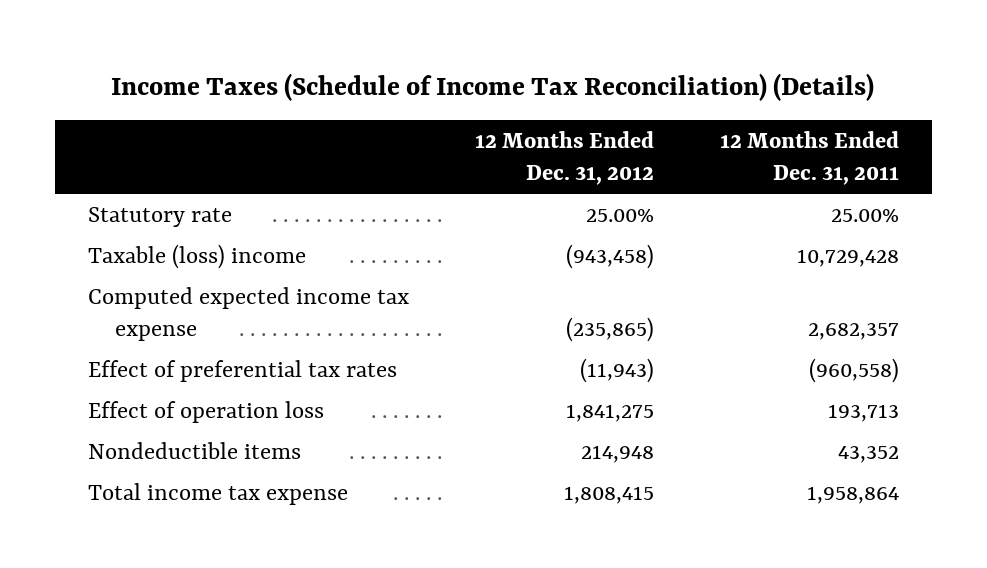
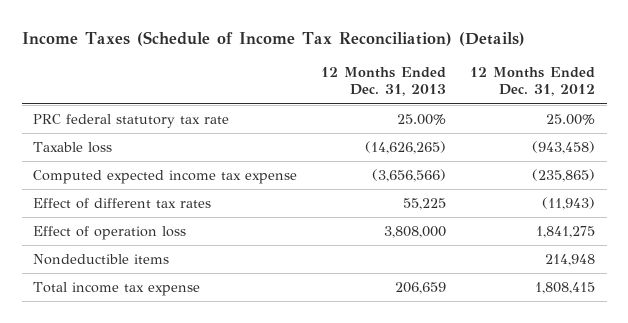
- | 12 Months Ended Dec. 31, 2012 | 12 Months Ended Dec. 31, 2011
+ | 12 Months Ended Dec. 31, 2013 | 12 Months Ended Dec. 31, 2012
- Statutory rate | 25.00% | 25.00%
- Taxable (loss) income | (943,458) | 10,729,428
+ PRC federal statutory tax rate | 25.00% | 25.00%
+ Taxable loss | (14,626,265) | (943,458)
- Effect of preferential tax rates | (11,943) | (960,558)
+ Effect of different tax rates | 55,225 | (11,943)

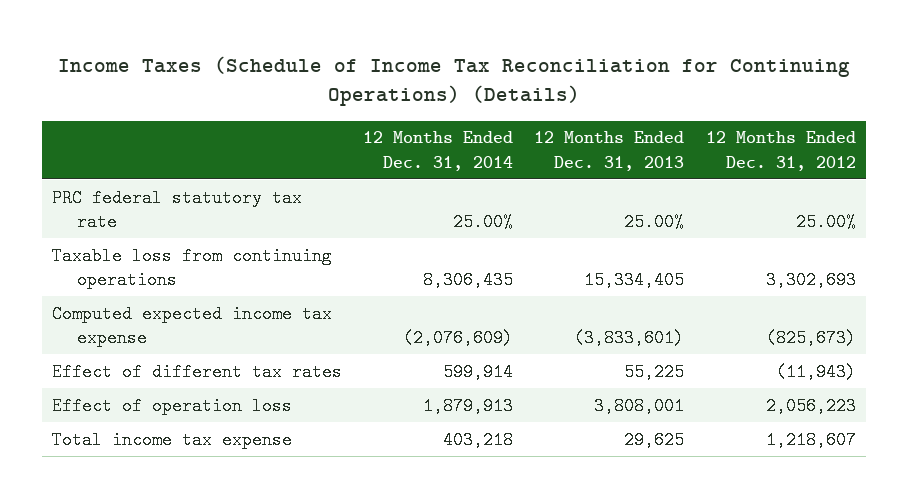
- Income Taxes (Schedule of Income Tax Reconciliation) (Details)
+ Income Taxes (Schedule of Income Tax Reconciliation for Continuing Operations) (Details)
- | 12 Months Ended Dec. 31, 2013 | 12 Months Ended Dec. 31, 2012
+ | 12 Months Ended Dec. 31, 2014 | 12 Months Ended Dec. 31, 2013 | 12 Months Ended Dec. 31, 2012
- Taxable loss | (14,626,265) | (943,458)
- Computed expected income tax expense | (3,656,566) | (235,865)
+ Taxable loss from continuing operations | 8,306,435 | 15,334,405 | 3,302,693
+ Computed expected income tax expense | (2,076,609) | (3,833,601) | (825,673)
- Effect of operation loss | 3,808,000 | 1,841,275
- Nondeductible items | | 214,948
- Total income tax expense | 206,659 | 1,808,415
+ Effect of operation loss | 1,879,913 | 3,808,001 | 2,056,223
+ Total income tax expense | 403,218 | 29,625 | 1,218,607

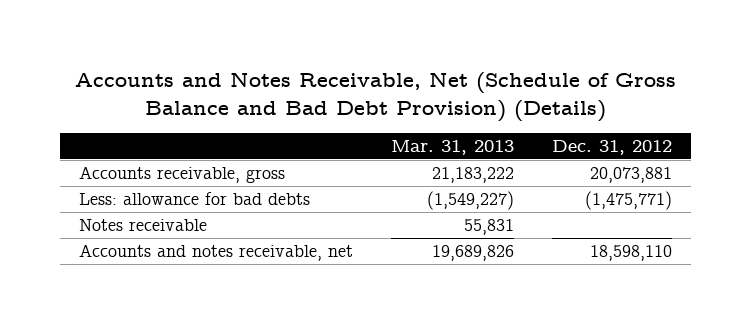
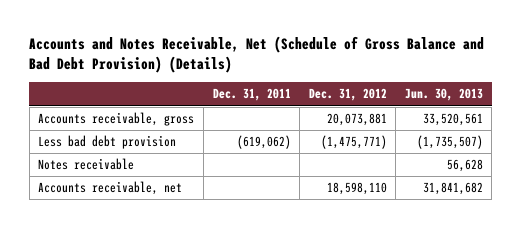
- | Mar. 31, 2013 | Dec. 31, 2012
+ | Dec. 31, 2011 | Dec. 31, 2012 | Jun. 30, 2013
- Less: allowance for bad debts | (1,549,227) | (1,475,771)
+ Less bad debt provision | (619,062) | (1,475,771) | (1,735,507)
- Accounts and notes receivable, net | 19,689,826 | 18,598,110
+ Accounts receivable, net | | 18,598,110 | 31,841,682

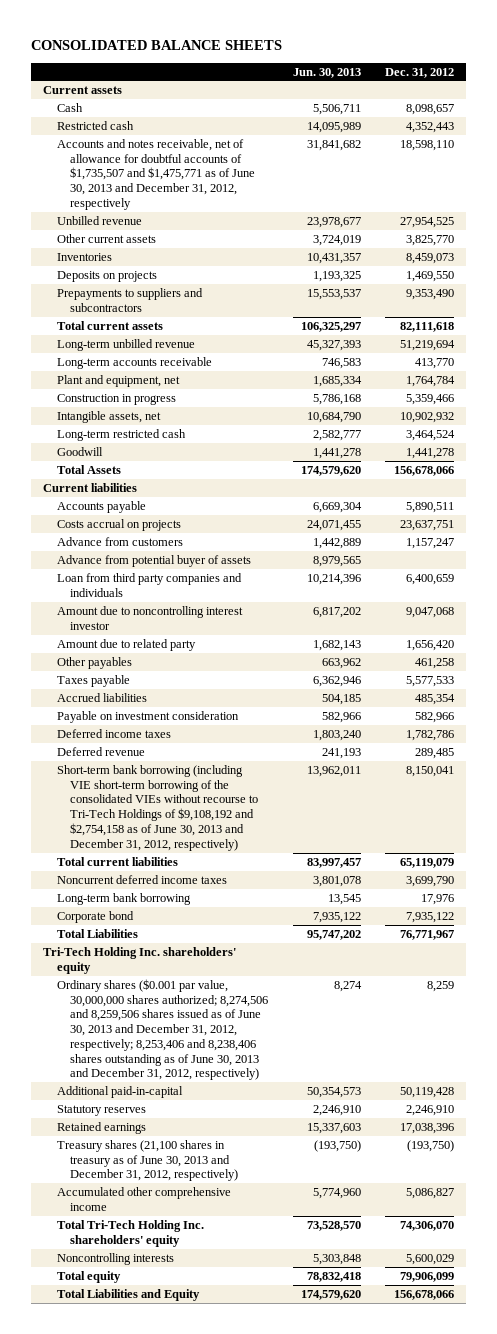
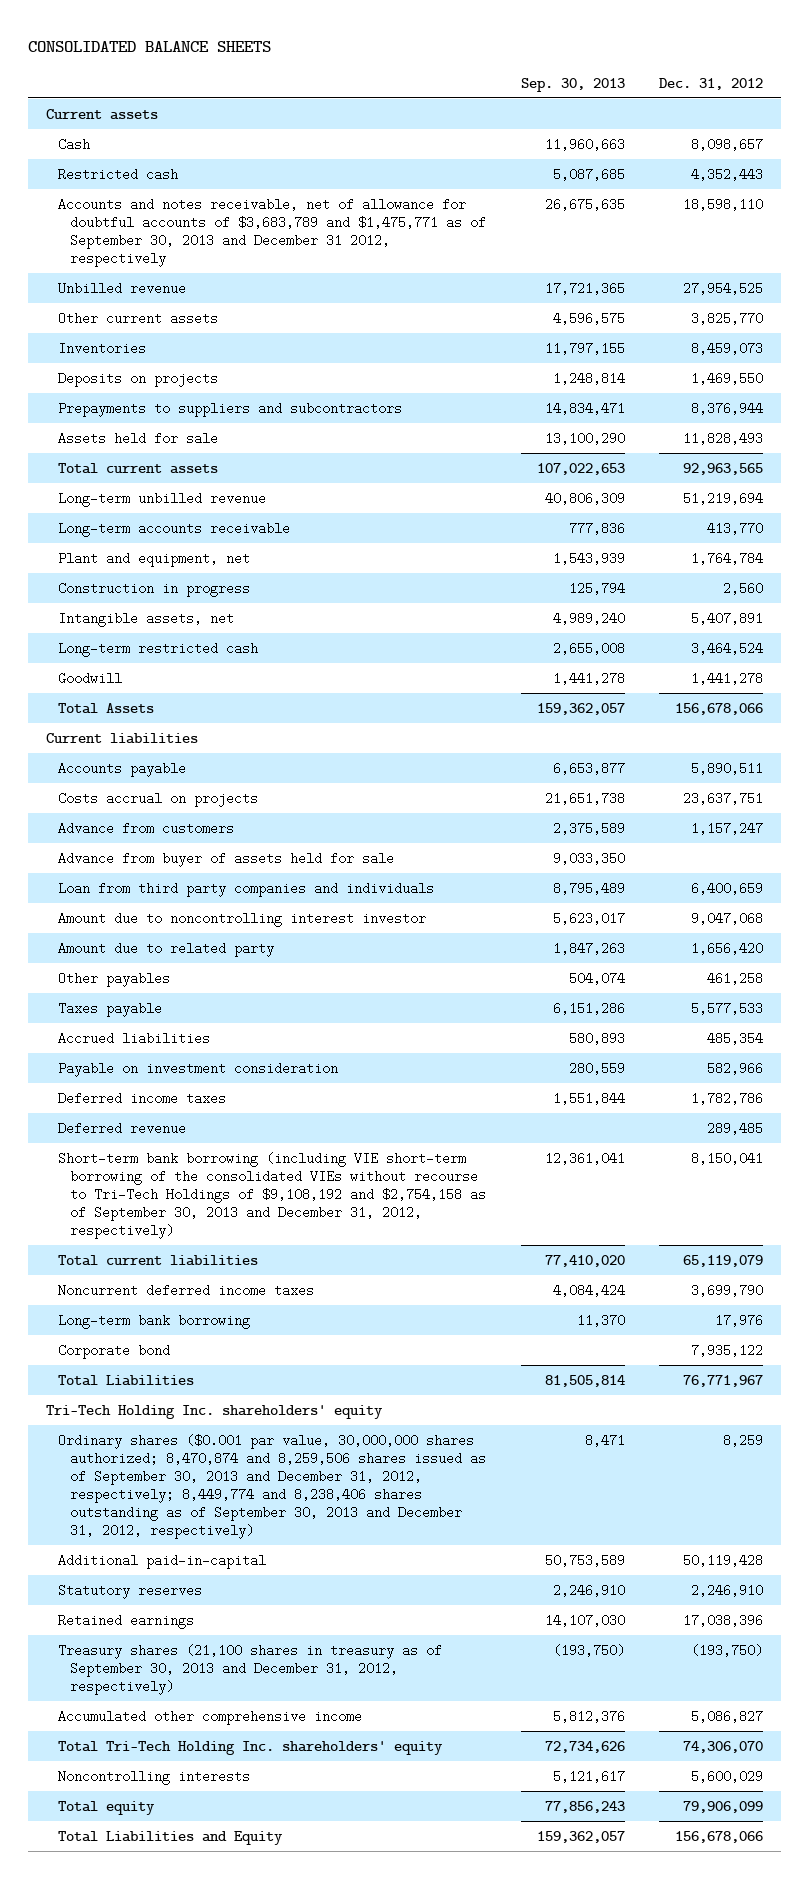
- | Jun. 30, 2013 | Dec. 31, 2012
+ | Sep. 30, 2013 | Dec. 31, 2012
- Accounts and notes receivable, net of allowance for doubtful accounts of $1,735,507 and $1,475,771 as of June 30, 2013 and December 31, 2012, respectively | 31,841,682 | 18,598,110
+ Accounts and notes receivable, net of allowance for doubtful accounts of $3,683,789 and $1,475,771 as of September 30, 2013 and December 31 2012, respectively | 26,675,635 | 18,598,110
- Prepayments to suppliers and subcontractors | 15,553,537 | 9,353,490
- Total current assets | 106,325,297 | 82,111,618
+ Prepayments to suppliers and subcontractors | 14,834,471 | 8,376,944
+ Assets held for sale | 13,100,290 | 11,828,493
+ Total current assets | 107,022,653 | 92,963,565
- Construction in progress | 5,786,168 | 5,359,466
- Intangible assets, net | 10,684,790 | 10,902,932
+ Construction in progress | 125,794 | 2,560
+ Intangible assets, net | 4,989,240 | 5,407,891
- Advance from potential buyer of assets | 8,979,565 |
+ Advance from buyer of assets held for sale | 9,033,350 |
- Short-term bank borrowing (including VIE short-term borrowing of the consolidated VIEs without recourse to Tri-Tech Holdings of $9,108,192 and $2,754,158 as of June 30, 2013 and December 31, 2012, respectively) | 13,962,011 | 8,150,041
+ Short-term bank borrowing (including VIE short-term borrowing of the consolidated VIEs without recourse to Tri-Tech Holdings of $9,108,192 and $2,754,158 as of September 30, 2013 and December 31, 2012, respectively) | 12,361,041 | 8,150,041
- Ordinary shares ($0.001 par value, 30,000,000 shares authorized; 8,274,506 and 8,259,506 shares issued as of June 30, 2013 and December 31, 2012, respectively; 8,253,406 and 8,238,406 shares outstanding as of June 30, 2013 and December 31, 2012, respectively) | 8,274 | 8,259
+ Ordinary shares ($0.001 par value, 30,000,000 shares authorized; 8,470,874 and 8,259,506 shares issued as of September 30, 2013 and December 31, 2012, respectively; 8,449,774 and 8,238,406 shares outstanding as of September 30, 2013 and December 31, 2012, respectively) | 8,471 | 8,259
- Treasury shares (21,100 shares in treasury as of June 30, 2013 and December 31, 2012, respectively) | (193,750) | (193,750)
+ Treasury shares (21,100 shares in treasury as of September 30, 2013 and December 31, 2012, respectively) | (193,750) | (193,750)

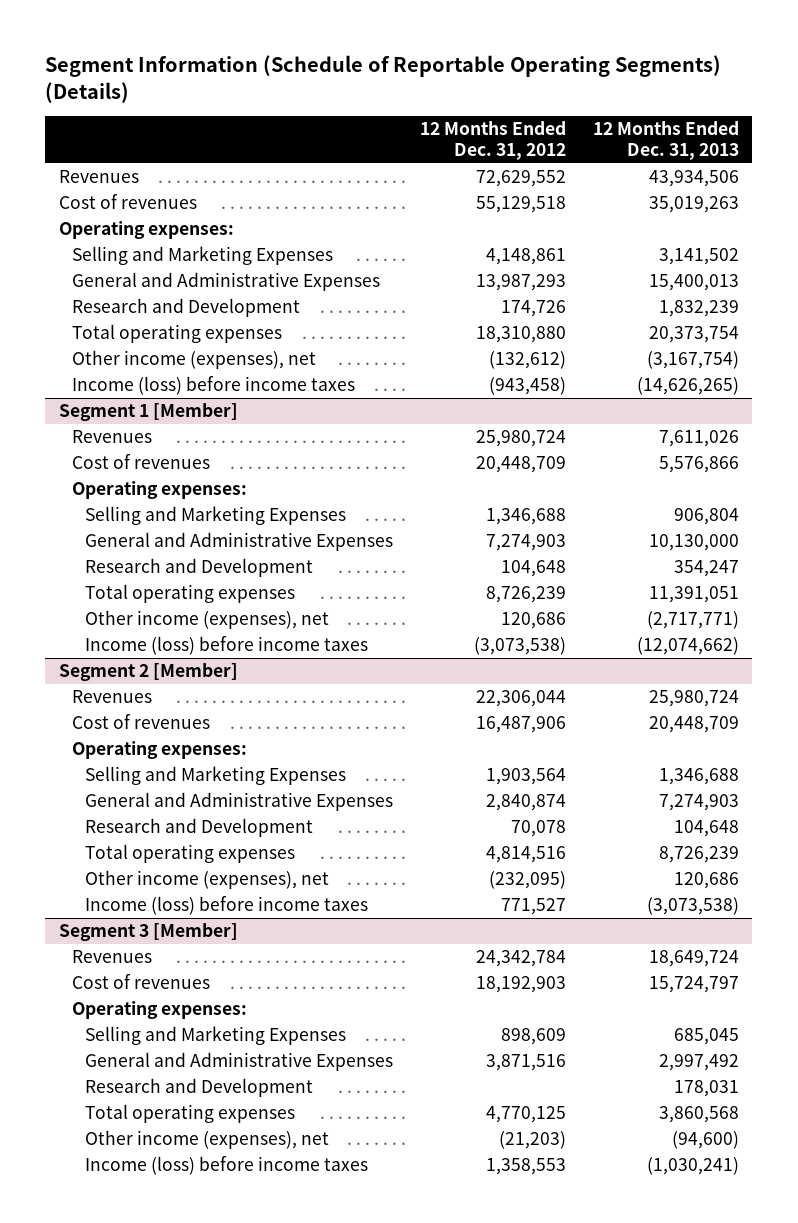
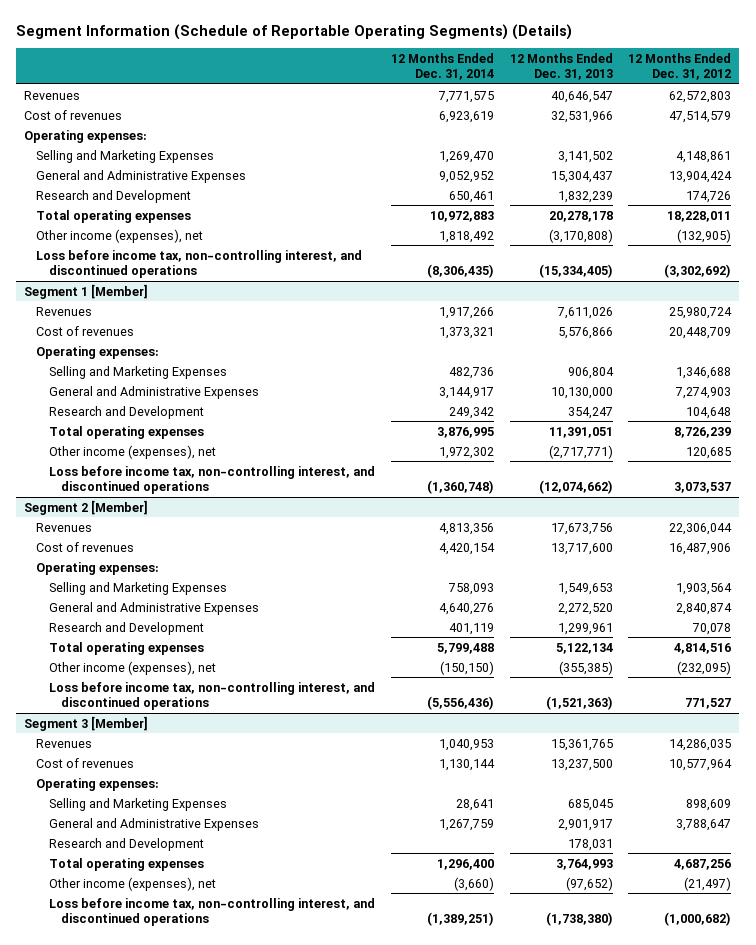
- | 12 Months Ended Dec. 31, 2012 | 12 Months Ended Dec. 31, 2013
+ | 12 Months Ended Dec. 31, 2014 | 12 Months Ended Dec. 31, 2013 | 12 Months Ended Dec. 31, 2012
- Revenues | 72,629,552 | 43,934,506
- Cost of revenues | 55,129,518 | 35,019,263
+ Revenues | 7,771,575 | 40,646,547 | 62,572,803
+ Cost of revenues | 6,923,619 | 32,531,966 | 47,514,579
- General and Administrative Expenses | 13,987,293 | 15,400,013
+ General and Administrative Expenses | 9,052,952 | 15,304,437 | 13,904,424
- Total operating expenses | 18,310,880 | 20,373,754
- Other income (expenses), net | (132,612) | (3,167,754)
- Income (loss) before income taxes | (943,458) | (14,626,265)
+ Total operating expenses | 10,972,883 | 20,278,178 | 18,228,011
+ Other income (expenses), net | 1,818,492 | (3,170,808) | (132,905)
+ Loss before income tax, non-controlling interest, and discontinued operations | (8,306,435) | (15,334,405) | (3,302,692)
@ Segment 1 [Member]
- Other income (expenses), net | 120,686 | (2,717,771)
- Income (loss) before income taxes | (3,073,538) | (12,074,662)
+ Other income (expenses), net | 1,972,302 | (2,717,771) | 120,685
+ Loss before income tax, non-controlling interest, and discontinued operations | (1,360,748) | (12,074,662) | 3,073,537
@ Segment 2 [Member]
- Revenues | 22,306,044 | 25,980,724
- Cost of revenues | 16,487,906 | 20,448,709
+ Revenues | 4,813,356 | 17,673,756 | 22,306,044
+ Cost of revenues | 4,420,154 | 13,717,600 | 16,487,906
- Selling and Marketing Expenses | 1,903,564 | 1,346,688
- General and Administrative Expenses | 2,840,874 | 7,274,903
- Research and Development | 70,078 | 104,648
- Total operating expenses | 4,814,516 | 8,726,239
- Other income (expenses), net | (232,095) | 120,686
- Income (loss) before income taxes | 771,527 | (3,073,538)
+ Selling and Marketing Expenses | 758,093 | 1,549,653 | 1,903,564
+ General and Administrative Expenses | 4,640,276 | 2,272,520 | 2,840,874
+ Research and Development | 401,119 | 1,299,961 | 70,078
+ Total operating expenses | 5,799,488 | 5,122,134 | 4,814,516
+ Other income (expenses), net | (150,150) | (355,385) | (232,095)
+ Loss before income tax, non-controlling interest, and discontinued operations | (5,556,436) | (1,521,363) | 771,527
@ Segment 3 [Member]
- Revenues | 24,342,784 | 18,649,724
- Cost of revenues | 18,192,903 | 15,724,797
+ Revenues | 1,040,953 | 15,361,765 | 14,286,035
+ Cost of revenues | 1,130,144 | 13,237,500 | 10,577,964
- General and Administrative Expenses | 3,871,516 | 2,997,492
+ General and Administrative Expenses | 1,267,759 | 2,901,917 | 3,788,647
- Total operating expenses | 4,770,125 | 3,860,568
- Other income (expenses), net | (21,203) | (94,600)
- Income (loss) before income taxes | 1,358,553 | (1,030,241)
+ Total operating expenses | 1,296,400 | 3,764,993 | 4,687,256
+ Other income (expenses), net | (3,660) | (97,652) | (21,497)
+ Loss before income tax, non-controlling interest, and discontinued operations | (1,389,251) | (1,738,380) | (1,000,682)

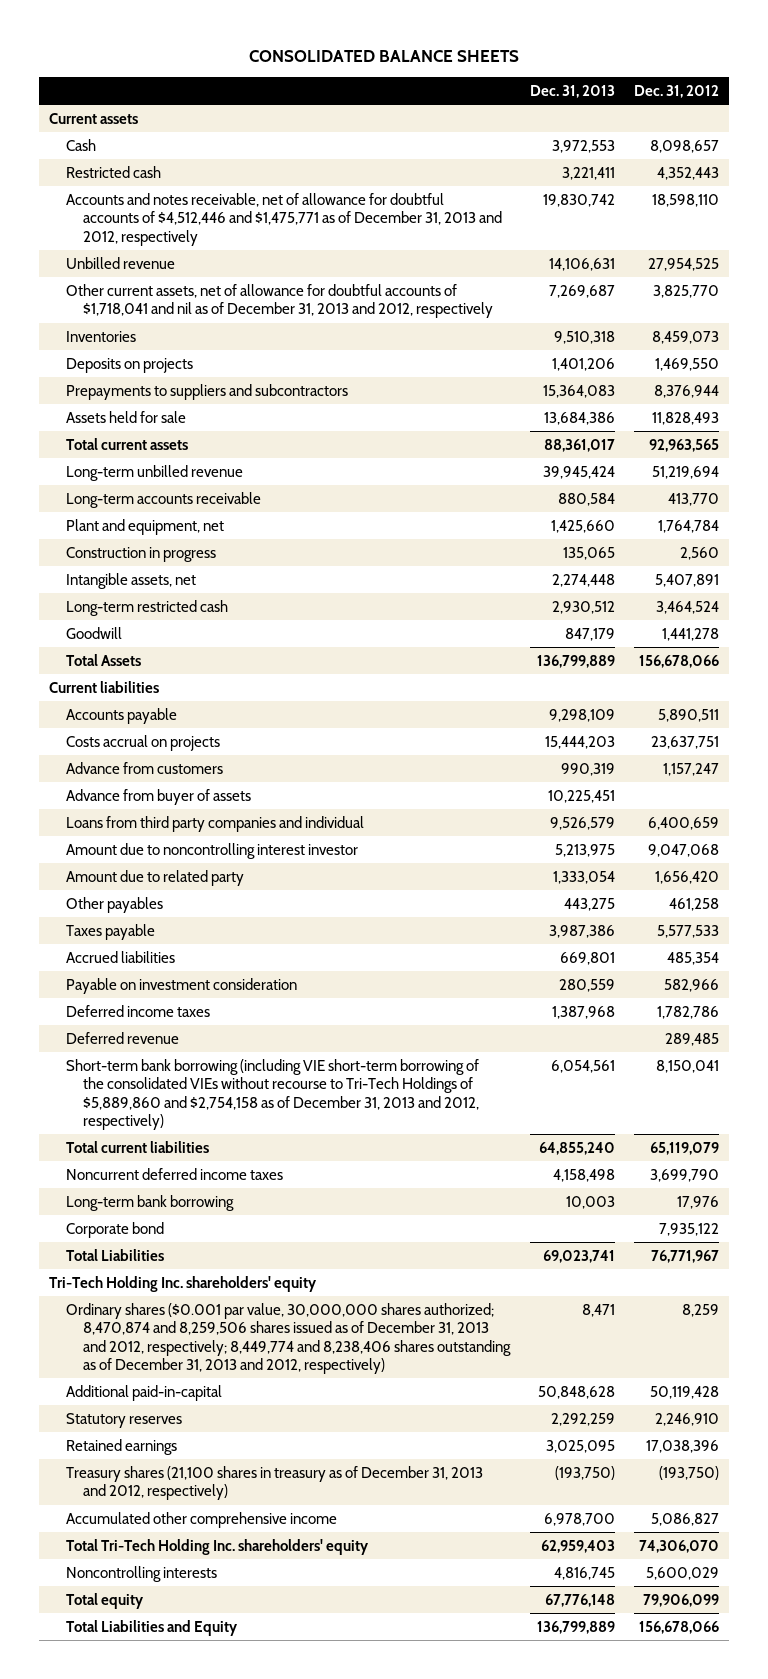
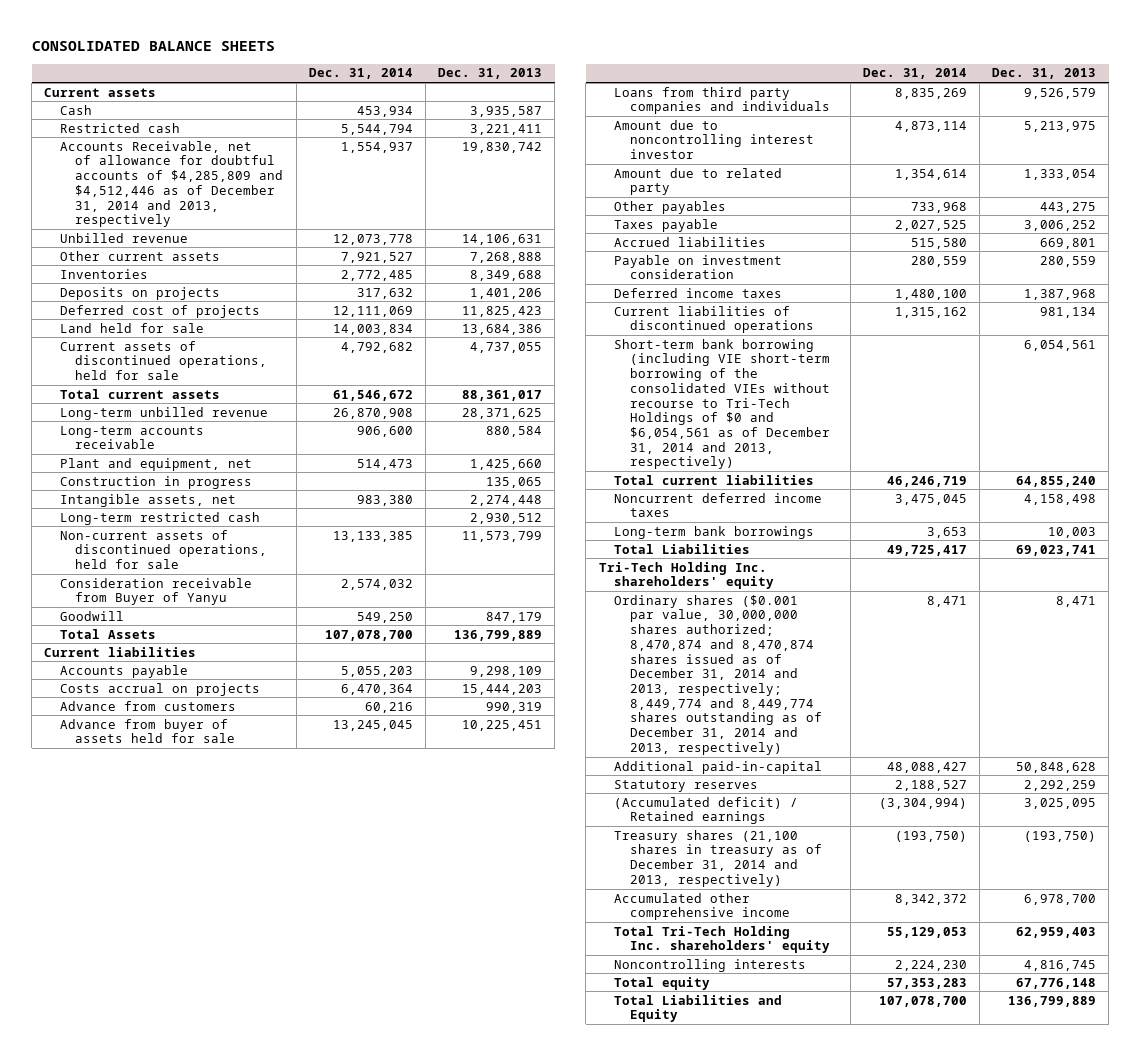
- | Dec. 31, 2013 | Dec. 31, 2012
+ | Dec. 31, 2014 | Dec. 31, 2013
- Cash | 3,972,553 | 8,098,657
+ Cash | 453,934 | 3,935,587
- Accounts and notes receivable, net of allowance for doubtful accounts of $4,512,446 and $1,475,771 as of December 31, 2013 and 2012, respectively | 19,830,742 | 18,598,110
+ Accounts Receivable, net of allowance for doubtful accounts of $4,285,809 and $4,512,446 as of December 31, 2014 and 2013, respectively | 1,554,937 | 19,830,742
- Other current assets, net of allowance for doubtful accounts of $1,718,041 and nil as of December 31, 2013 and 2012, respectively | 7,269,687 | 3,825,770
- Inventories | 9,510,318 | 8,459,073
+ Other current assets | 7,921,527 | 7,268,888
+ Inventories | 2,772,485 | 8,349,688
- Prepayments to suppliers and subcontractors | 15,364,083 | 8,376,944
- Assets held for sale | 13,684,386 | 11,828,493
+ Deferred cost of projects | 12,111,069 | 11,825,423
+ Land held for sale | 14,003,834 | 13,684,386
+ Current assets of discontinued operations, held for sale | 4,792,682 | 4,737,055
- Long-term unbilled revenue | 39,945,424 | 51,219,694
+ Long-term unbilled revenue | 26,870,908 | 28,371,625
+ Non-current assets of discontinued operations, held for sale | 13,133,385 | 11,573,799
+ Consideration receivable from Buyer of Yanyu | 2,574,032 |
- Advance from buyer of assets | 10,225,451 |
- Loans from third party companies and individual | 9,526,579 | 6,400,659
+ Advance from buyer of assets held for sale | 13,245,045 | 10,225,451
+ Loans from third party companies and individuals | 8,835,269 | 9,526,579
- Taxes payable | 3,987,386 | 5,577,533
+ Taxes payable | 2,027,525 | 3,006,252
- Deferred revenue | | 289,485
- Short-term bank borrowing (including VIE short-term borrowing of the consolidated VIEs without recourse to Tri-Tech Holdings of $5,889,860 and $2,754,158 as of December 31, 2013 and 2012, respectively) | 6,054,561 | 8,150,041
+ Current liabilities of discontinued operations | 1,315,162 | 981,134
+ Short-term bank borrowing (including VIE short-term borrowing of the consolidated VIEs without recourse to Tri-Tech Holdings of $0 and $6,054,561 as of December 31, 2014 and 2013, respectively) | | 6,054,561
- Long-term bank borrowing | 10,003 | 17,976
- Corporate bond | | 7,935,122
+ Long-term bank borrowings | 3,653 | 10,003
- Ordinary shares ($0.001 par value, 30,000,000 shares authorized; 8,470,874 and 8,259,506 shares issued as of December 31, 2013 and 2012, respectively; 8,449,774 and 8,238,406 shares outstanding as of December 31, 2013 and 2012, respectively) | 8,471 | 8,259
+ Ordinary shares ($0.001 par value, 30,000,000 shares authorized; 8,470,874 and 8,470,874 shares issued as of December 31, 2014 and 2013, respectively; 8,449,774 and 8,449,774 shares outstanding as of December 31, 2014 and 2013, respectively) | 8,471 | 8,471
- Retained earnings | 3,025,095 | 17,038,396
- Treasury shares (21,100 shares in treasury as of December 31, 2013 and 2012, respectively) | (193,750) | (193,750)
+ (Accumulated deficit) / Retained earnings | (3,304,994) | 3,025,095
+ Treasury shares (21,100 shares in treasury as of December 31, 2014 and 2013, respectively) | (193,750) | (193,750)

